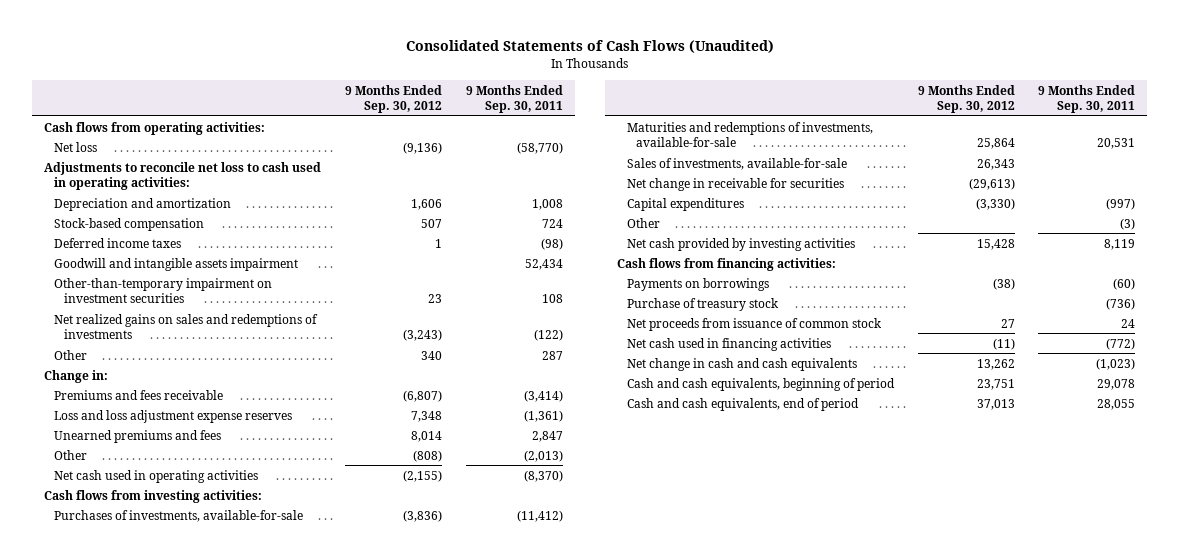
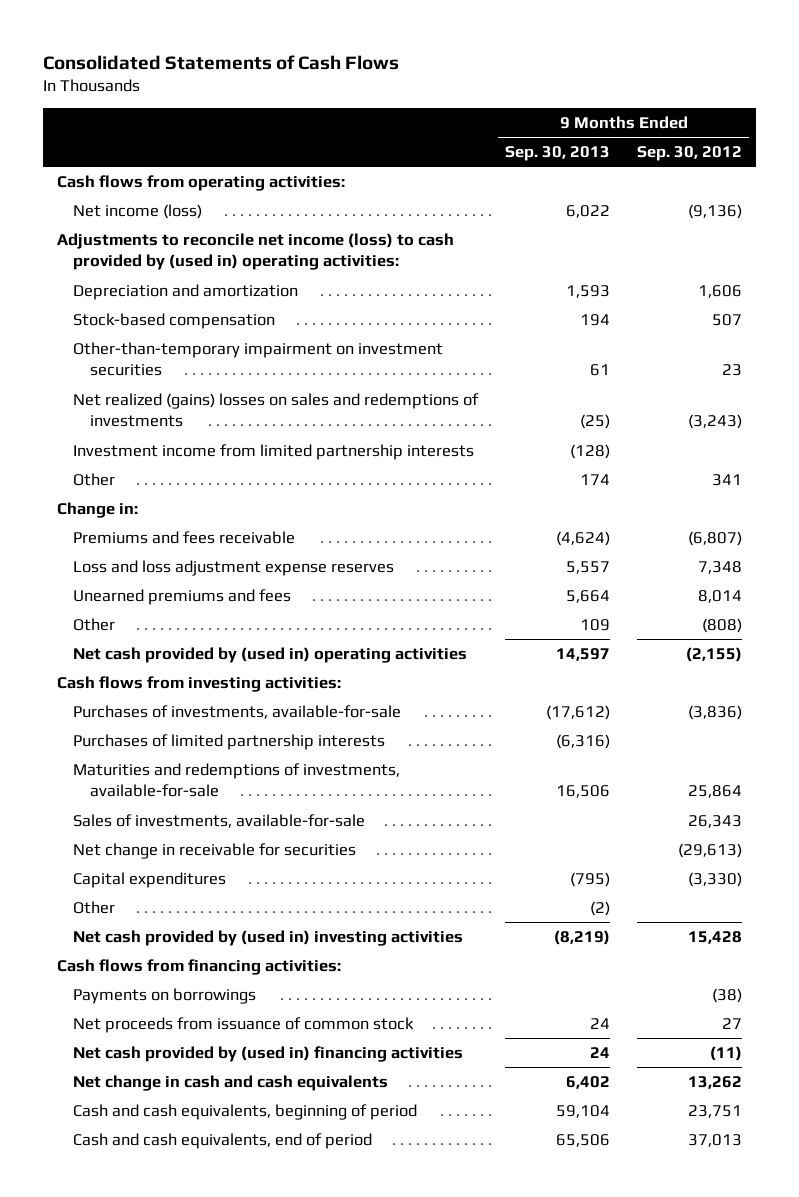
- Consolidated Statements of Cash Flows (Unaudited)
+ Consolidated Statements of Cash Flows
- | 9 Months Ended Sep. 30, 2012 | 9 Months Ended Sep. 30, 2011
+ | 9 Months Ended Sep. 30, 2013 | 9 Months Ended Sep. 30, 2012
- Net loss | (9,136) | (58,770)
- Adjustments to reconcile net loss to cash used in operating activities:
+ Net income (loss) | 6,022 | (9,136)
+ Adjustments to reconcile net income (loss) to cash provided by (used in) operating activities:
- Deferred income taxes | 1 | (98)
- Goodwill and intangible assets impairment | | 52,434
- Net realized gains on sales and redemptions of investments | (3,243) | (122)
- Other | 340 | 287
+ Net realized (gains) losses on sales and redemptions of investments | (25) | (3,243)
+ Investment income from limited partnership interests | (128) |
+ Other | 174 | 341
- Net cash used in operating activities | (2,155) | (8,370)
+ Net cash provided by (used in) operating activities | 14,597 | (2,155)
+ Purchases of limited partnership interests | (6,316) |
- Net cash provided by investing activities | 15,428 | 8,119
+ Net cash provided by (used in) investing activities | (8,219) | 15,428
- Purchase of treasury stock | | (736)
- Net cash used in financing activities | (11) | (772)
+ Net cash provided by (used in) financing activities | 24 | (11)

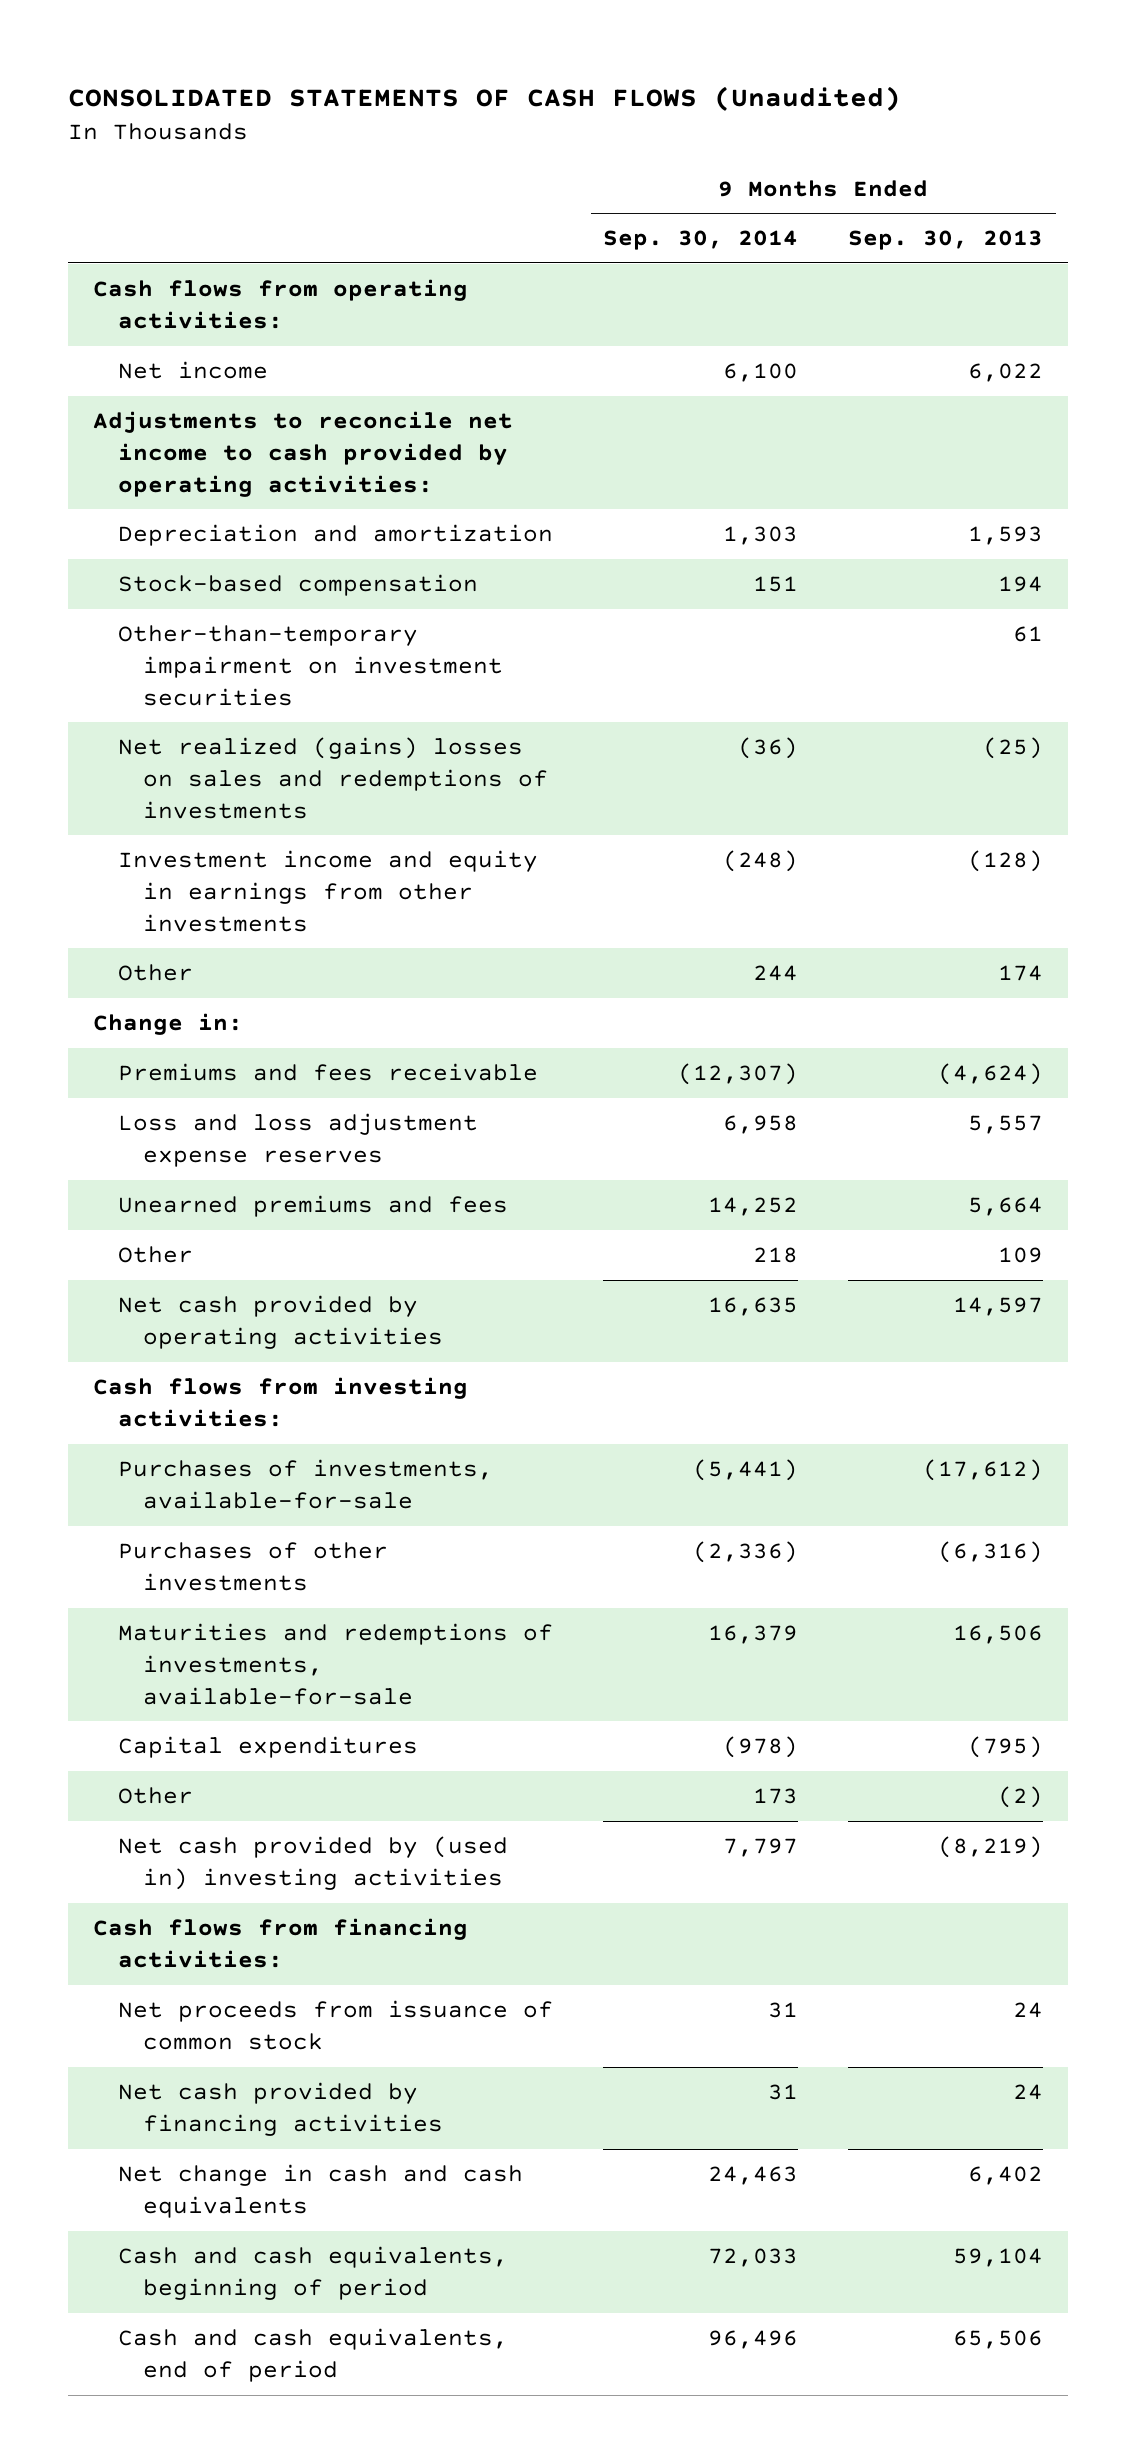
- Consolidated Statements of Cash Flows
+ CONSOLIDATED STATEMENTS OF CASH FLOWS (Unaudited)
- | 9 Months Ended Sep. 30, 2013 | 9 Months Ended Sep. 30, 2012
+ | 9 Months Ended Sep. 30, 2014 | 9 Months Ended Sep. 30, 2013
- Net income (loss) | 6,022 | (9,136)
- Adjustments to reconcile net income (loss) to cash provided by (used in) operating activities:
+ Net income | 6,100 | 6,022
+ Adjustments to reconcile net income to cash provided by operating activities:
- Investment income from limited partnership interests | (128) |
+ Investment income and equity in earnings from other investments | (248) | (128)
- Net cash provided by (used in) operating activities | 14,597 | (2,155)
+ Net cash provided by operating activities | 16,635 | 14,597
- Purchases of limited partnership interests | (6,316) |
+ Purchases of other investments | (2,336) | (6,316)
- Sales of investments, available-for-sale | | 26,343
- Net change in receivable for securities | | (29,613)
- Payments on borrowings | | (38)
- Net cash provided by (used in) financing activities | 24 | (11)
+ Net cash provided by financing activities | 31 | 24

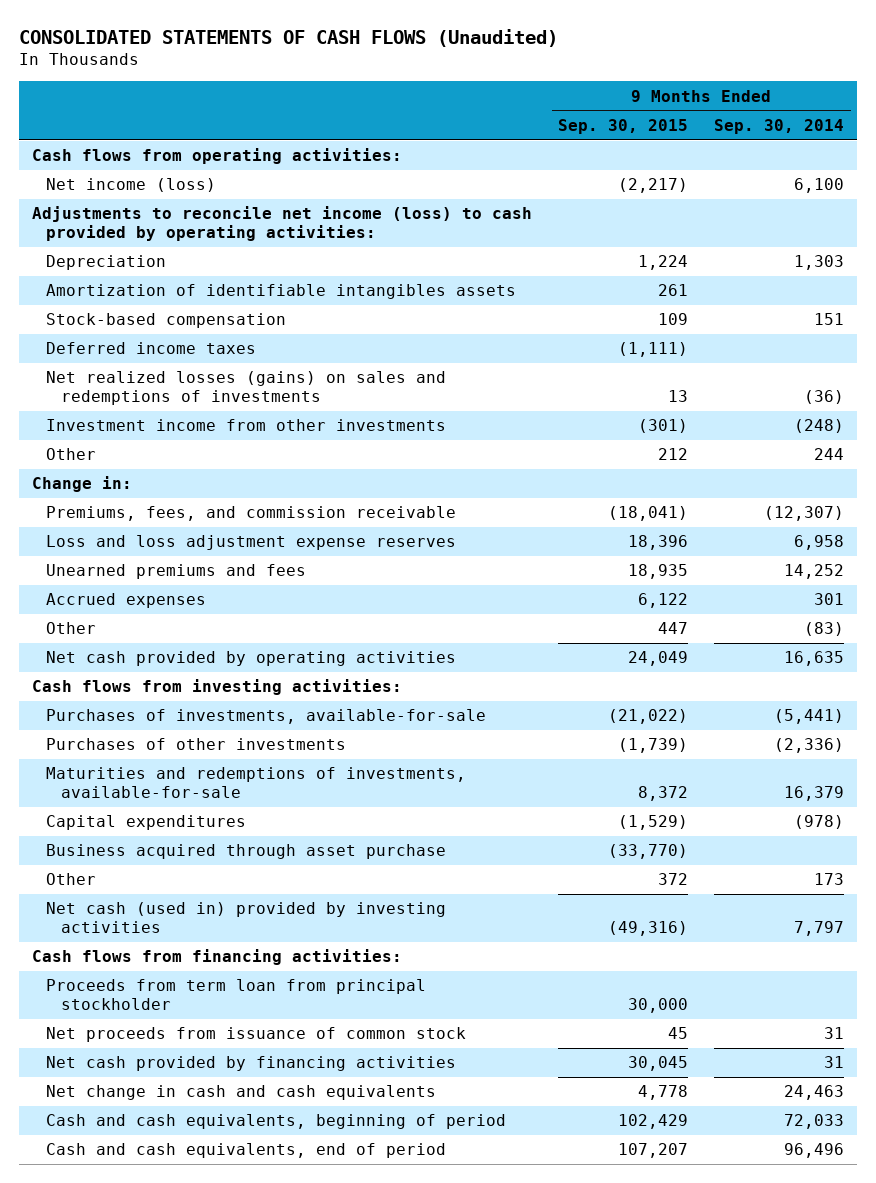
- | 9 Months Ended Sep. 30, 2014 | 9 Months Ended Sep. 30, 2013
+ | 9 Months Ended Sep. 30, 2015 | 9 Months Ended Sep. 30, 2014
- Net income | 6,100 | 6,022
- Adjustments to reconcile net income to cash provided by operating activities:
- Depreciation and amortization | 1,303 | 1,593
+ Net income (loss) | (2,217) | 6,100
+ Adjustments to reconcile net income (loss) to cash provided by operating activities:
+ Depreciation | 1,224 | 1,303
+ Amortization of identifiable intangibles assets | 261 |
- Other-than-temporary impairment on investment securities | | 61
- Net realized (gains) losses on sales and redemptions of investments | (36) | (25)
- Investment income and equity in earnings from other investments | (248) | (128)
+ Deferred income taxes | (1,111) |
+ Net realized losses (gains) on sales and redemptions of investments | 13 | (36)
+ Investment income from other investments | (301) | (248)
- Premiums and fees receivable | (12,307) | (4,624)
+ Premiums, fees, and commission receivable | (18,041) | (12,307)
- Other | 218 | 109
+ Accrued expenses | 6,122 | 301
+ Other | 447 | (83)
+ Business acquired through asset purchase | (33,770) |
- Net cash provided by (used in) investing activities | 7,797 | (8,219)
+ Net cash (used in) provided by investing activities | (49,316) | 7,797
+ Proceeds from term loan from principal stockholder | 30,000 |

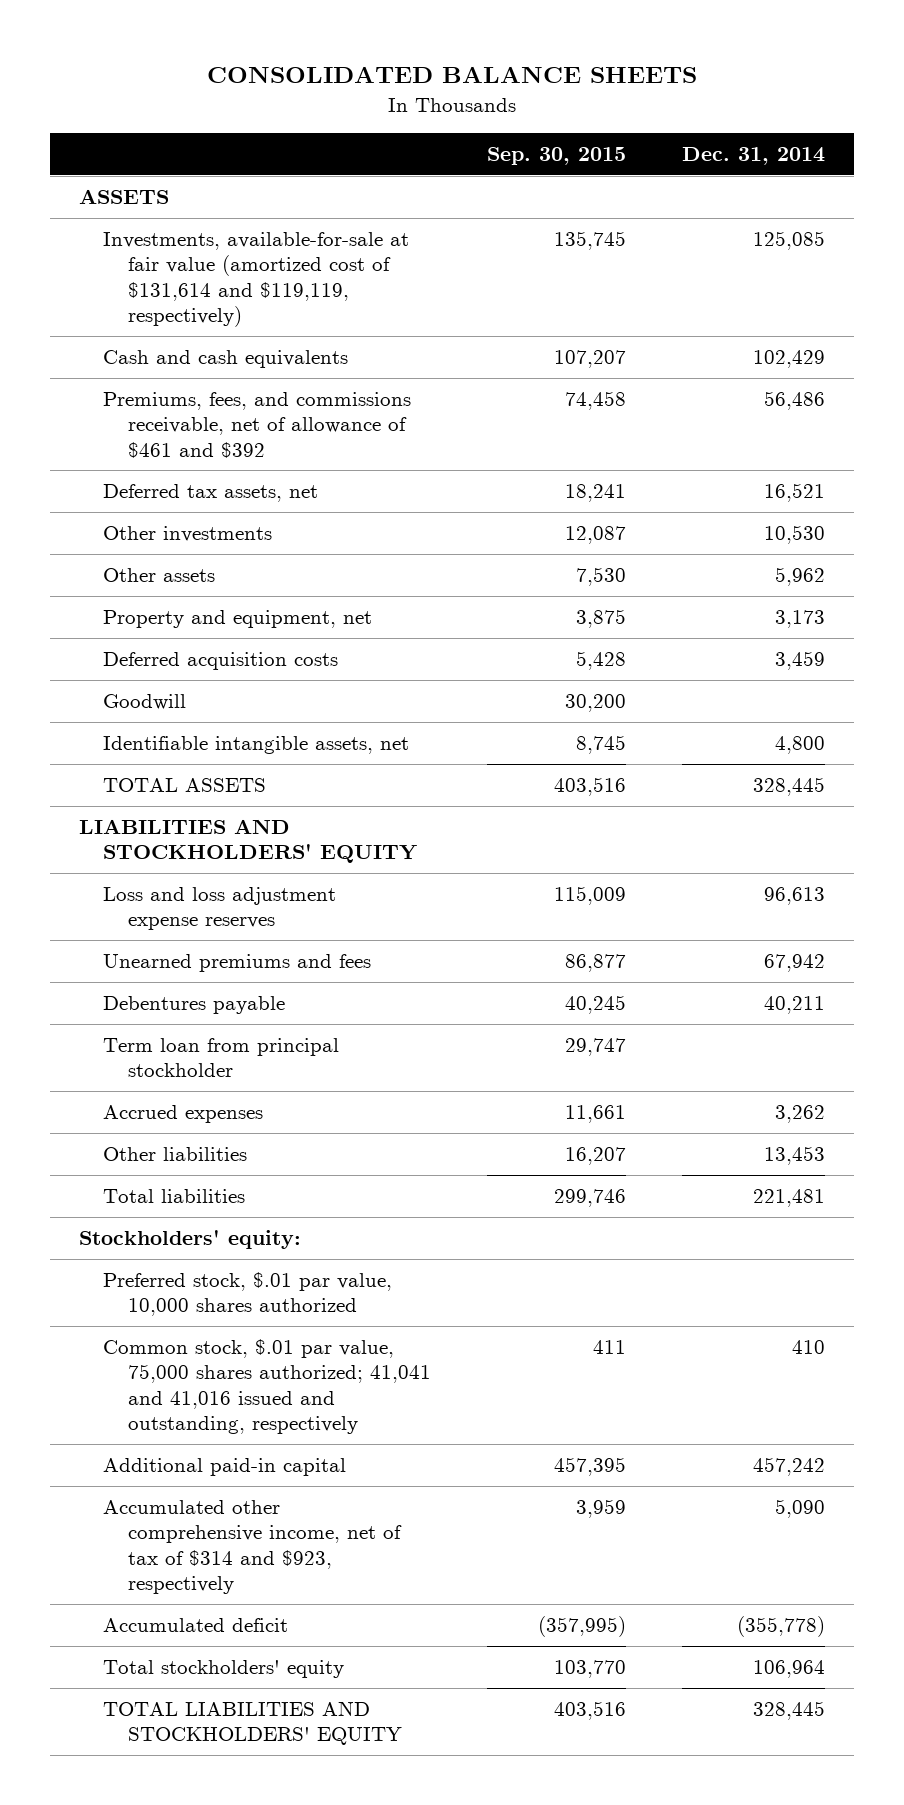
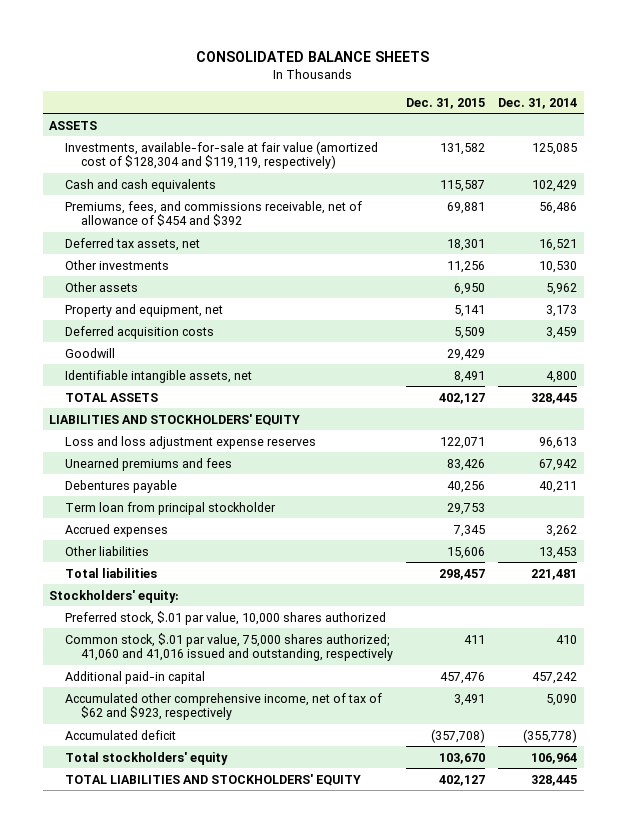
- | Sep. 30, 2015 | Dec. 31, 2014
+ | Dec. 31, 2015 | Dec. 31, 2014
- Investments, available-for-sale at fair value (amortized cost of $131,614 and $119,119, respectively) | 135,745 | 125,085
+ Investments, available-for-sale at fair value (amortized cost of $128,304 and $119,119, respectively) | 131,582 | 125,085
- Premiums, fees, and commissions receivable, net of allowance of $461 and $392 | 74,458 | 56,486
+ Premiums, fees, and commissions receivable, net of allowance of $454 and $392 | 69,881 | 56,486
- Common stock, $.01 par value, 75,000 shares authorized; 41,041 and 41,016 issued and outstanding, respectively | 411 | 410
+ Common stock, $.01 par value, 75,000 shares authorized; 41,060 and 41,016 issued and outstanding, respectively | 411 | 410
- Accumulated other comprehensive income, net of tax of $314 and $923, respectively | 3,959 | 5,090
+ Accumulated other comprehensive income, net of tax of $62 and $923, respectively | 3,491 | 5,090

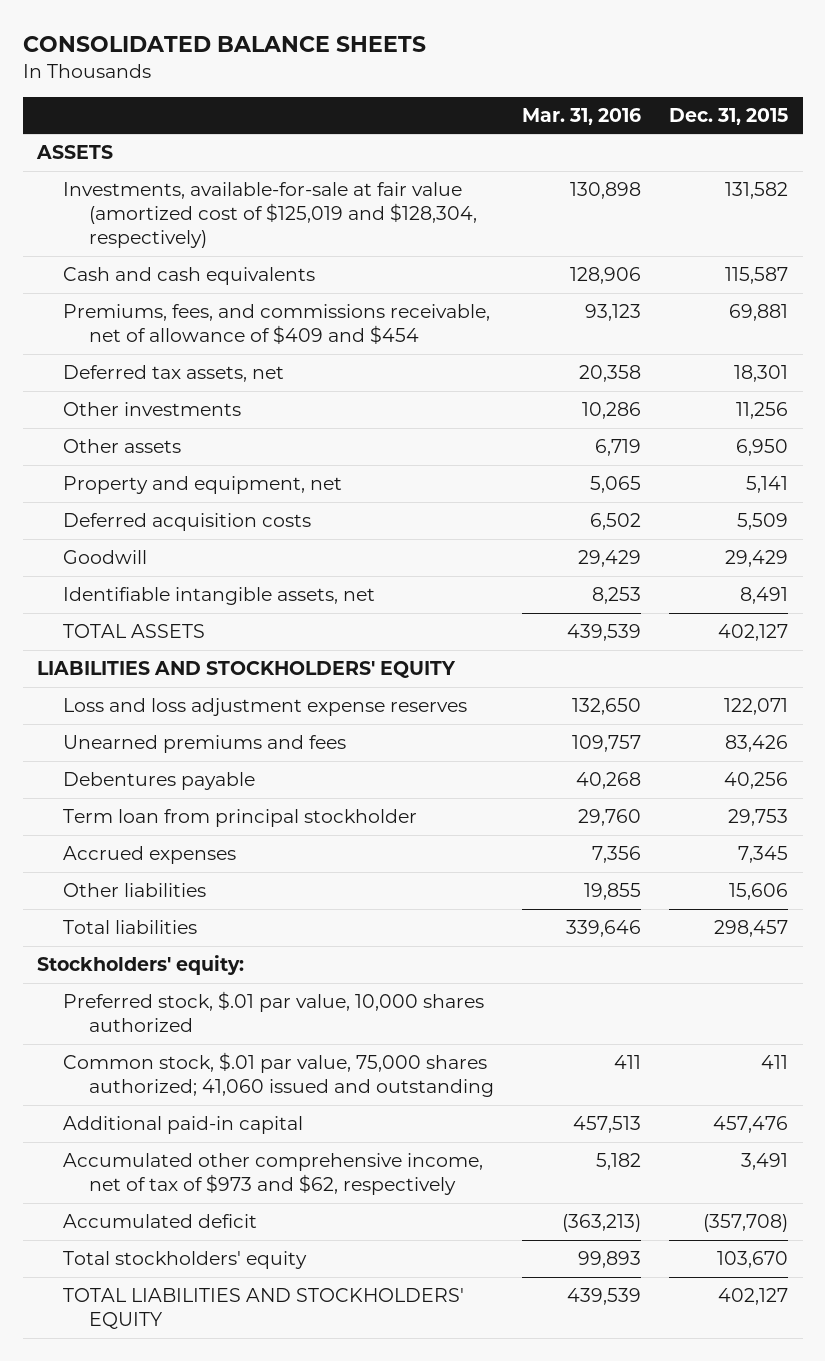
- | Dec. 31, 2015 | Dec. 31, 2014
+ | Mar. 31, 2016 | Dec. 31, 2015
- Investments, available-for-sale at fair value (amortized cost of $128,304 and $119,119, respectively) | 131,582 | 125,085
+ Investments, available-for-sale at fair value (amortized cost of $125,019 and $128,304, respectively) | 130,898 | 131,582
- Premiums, fees, and commissions receivable, net of allowance of $454 and $392 | 69,881 | 56,486
+ Premiums, fees, and commissions receivable, net of allowance of $409 and $454 | 93,123 | 69,881
- Common stock, $.01 par value, 75,000 shares authorized; 41,060 and 41,016 issued and outstanding, respectively | 411 | 410
+ Common stock, $.01 par value, 75,000 shares authorized; 41,060 issued and outstanding | 411 | 411
- Accumulated other comprehensive income, net of tax of $62 and $923, respectively | 3,491 | 5,090
+ Accumulated other comprehensive income, net of tax of $973 and $62, respectively | 5,182 | 3,491

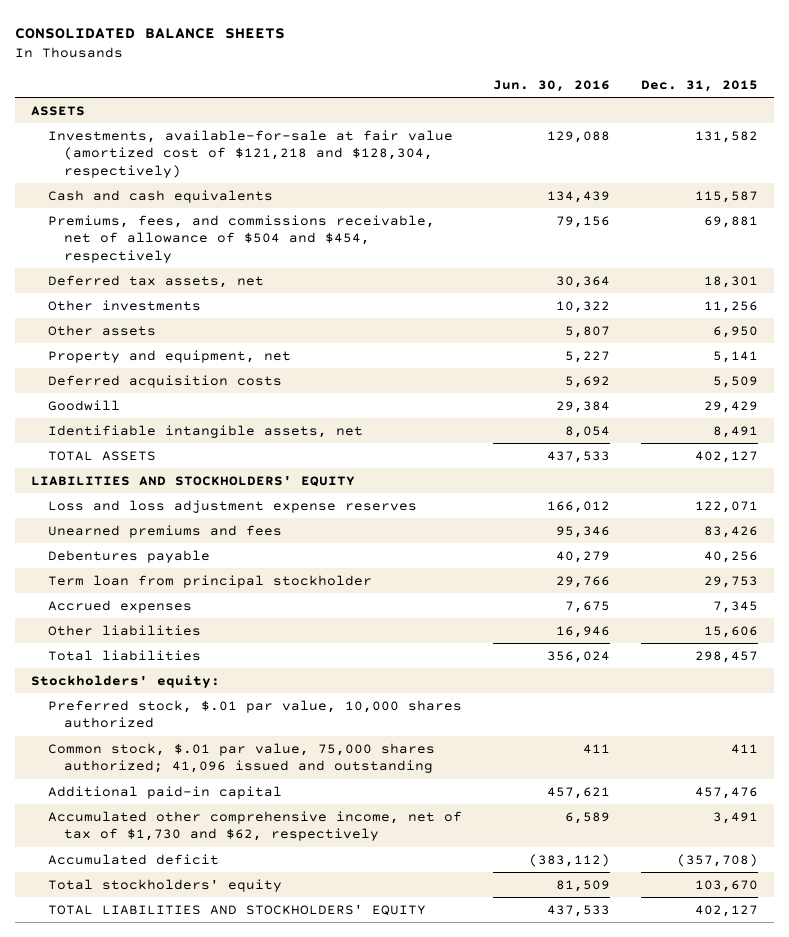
- | Mar. 31, 2016 | Dec. 31, 2015
+ | Jun. 30, 2016 | Dec. 31, 2015
- Investments, available-for-sale at fair value (amortized cost of $125,019 and $128,304, respectively) | 130,898 | 131,582
+ Investments, available-for-sale at fair value (amortized cost of $121,218 and $128,304, respectively) | 129,088 | 131,582
- Premiums, fees, and commissions receivable, net of allowance of $409 and $454 | 93,123 | 69,881
+ Premiums, fees, and commissions receivable, net of allowance of $504 and $454, respectively | 79,156 | 69,881
- Common stock, $.01 par value, 75,000 shares authorized; 41,060 issued and outstanding | 411 | 411
+ Common stock, $.01 par value, 75,000 shares authorized; 41,096 issued and outstanding | 411 | 411
- Accumulated other comprehensive income, net of tax of $973 and $62, respectively | 5,182 | 3,491
+ Accumulated other comprehensive income, net of tax of $1,730 and $62, respectively | 6,589 | 3,491

